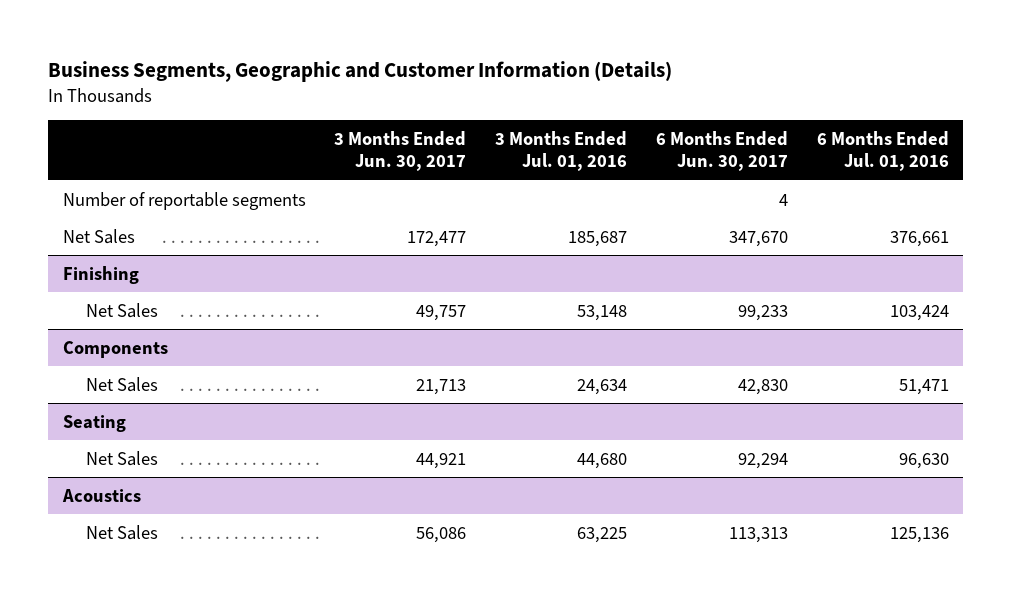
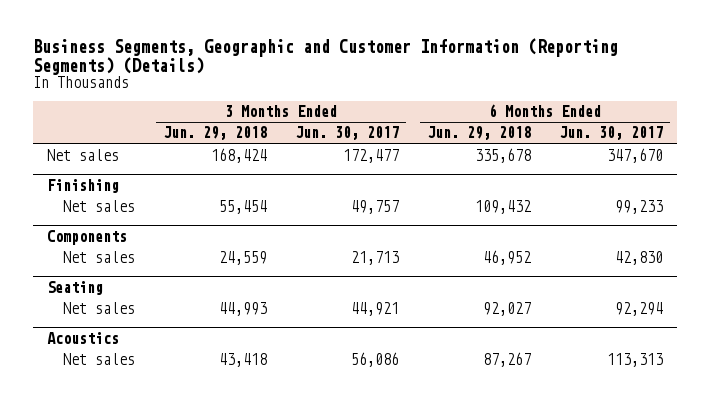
- Business Segments, Geographic and Customer Information (Details)
+ Business Segments, Geographic and Customer Information (Reporting Segments) (Details)
- | 3 Months Ended Jun. 30, 2017 | 3 Months Ended Jul. 01, 2016 | 6 Months Ended Jun. 30, 2017 | 6 Months Ended Jul. 01, 2016
+ | 3 Months Ended Jun. 29, 2018 | 3 Months Ended Jun. 30, 2017 | 6 Months Ended Jun. 29, 2018 | 6 Months Ended Jun. 30, 2017
- Number of reportable segments | | | 4 |
- Net Sales | 172,477 | 185,687 | 347,670 | 376,661
+ Net sales | 168,424 | 172,477 | 335,678 | 347,670
@ Finishing
- Net Sales | 49,757 | 53,148 | 99,233 | 103,424
+ Net sales | 55,454 | 49,757 | 109,432 | 99,233
@ Components
- Net Sales | 21,713 | 24,634 | 42,830 | 51,471
+ Net sales | 24,559 | 21,713 | 46,952 | 42,830
@ Seating
- Net Sales | 44,921 | 44,680 | 92,294 | 96,630
+ Net sales | 44,993 | 44,921 | 92,027 | 92,294
@ Acoustics
- Net Sales | 56,086 | 63,225 | 113,313 | 125,136
+ Net sales | 43,418 | 56,086 | 87,267 | 113,313

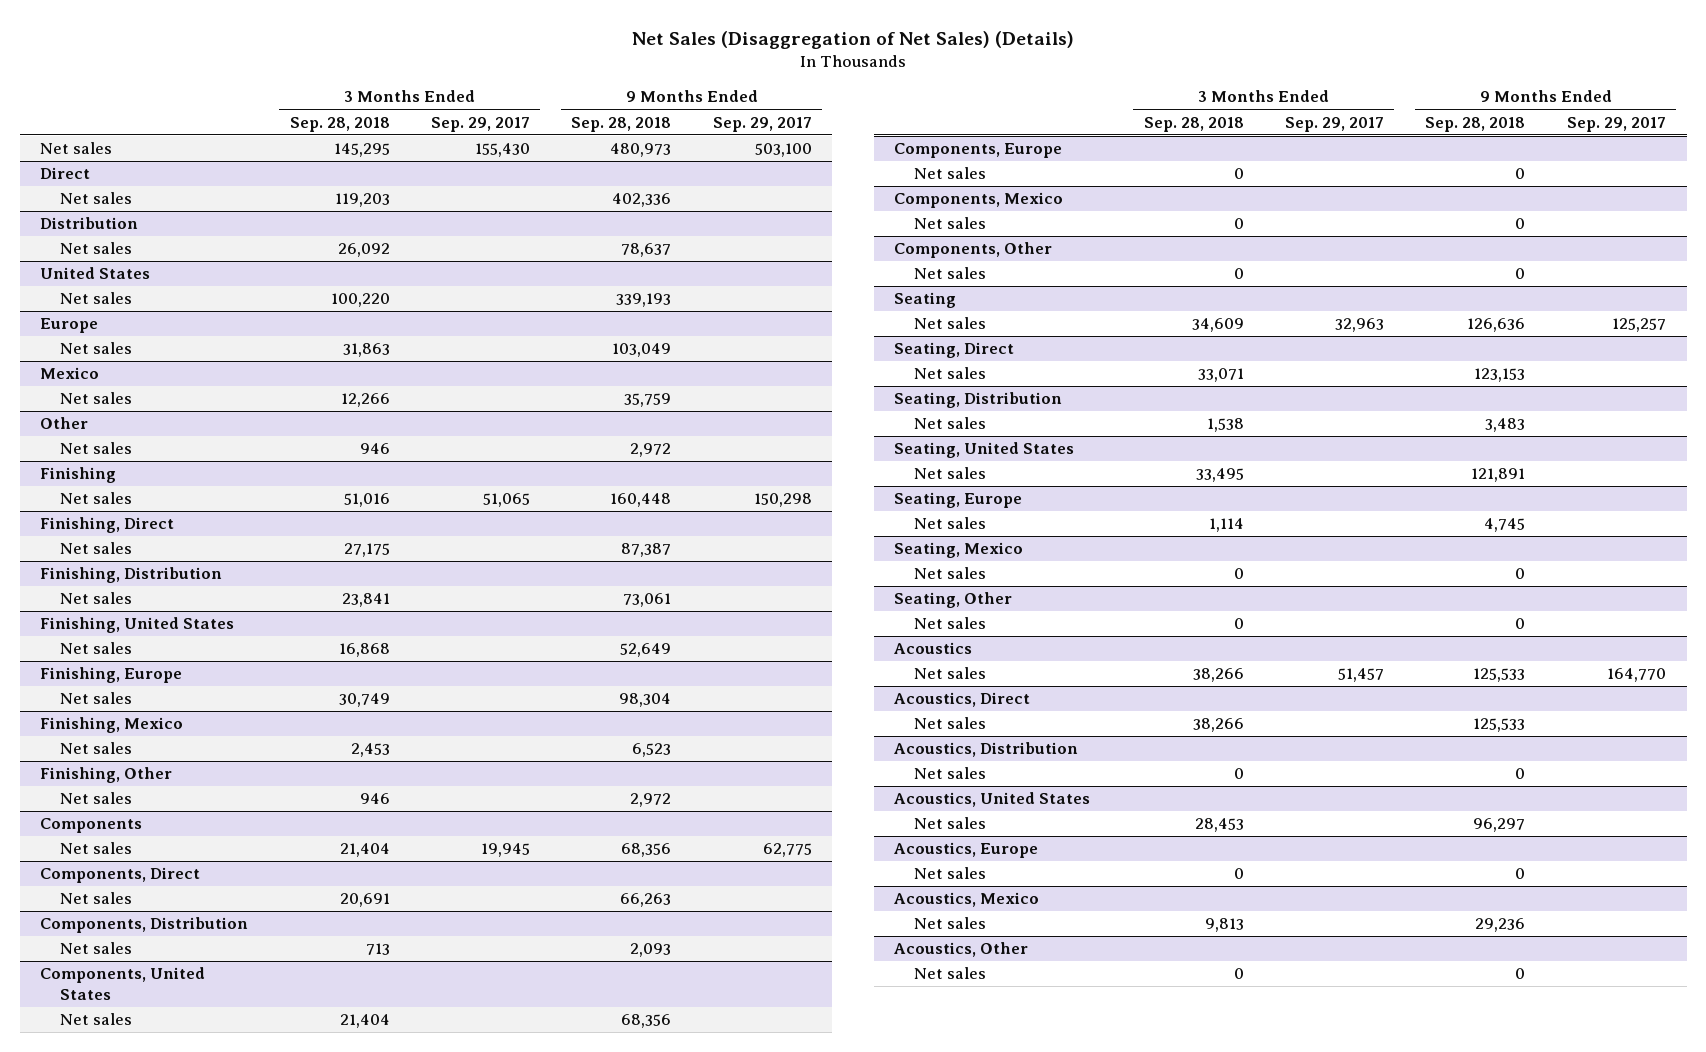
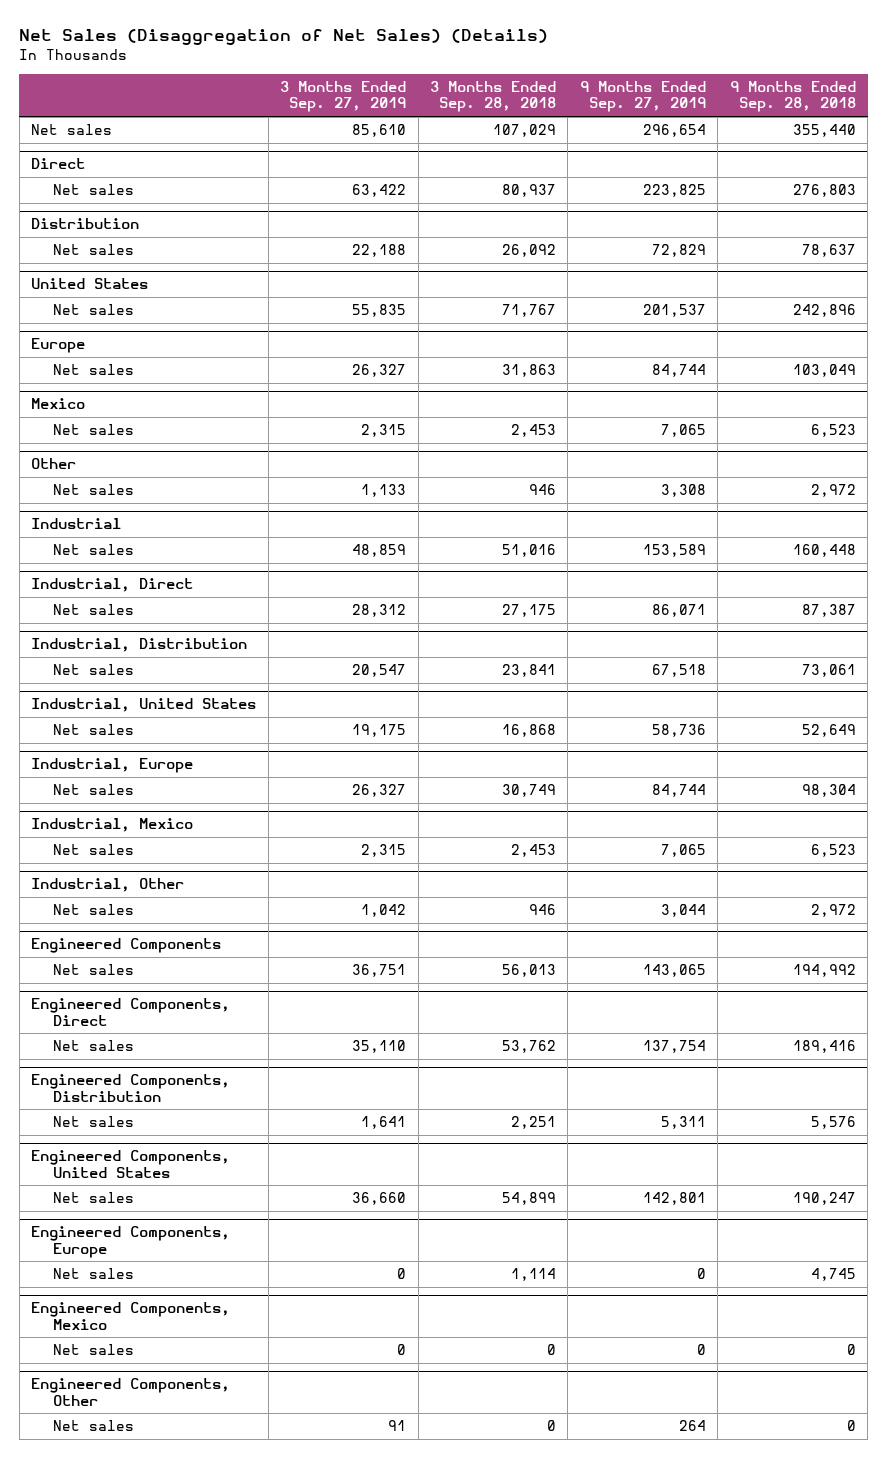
- | 3 Months Ended Sep. 28, 2018 | 3 Months Ended Sep. 29, 2017 | 9 Months Ended Sep. 28, 2018 | 9 Months Ended Sep. 29, 2017
+ | 3 Months Ended Sep. 27, 2019 | 3 Months Ended Sep. 28, 2018 | 9 Months Ended Sep. 27, 2019 | 9 Months Ended Sep. 28, 2018
- Net sales | 145,295 | 155,430 | 480,973 | 503,100
+ Net sales | 85,610 | 107,029 | 296,654 | 355,440
@ Direct
- Net sales | 119,203 | | 402,336 |
+ Net sales | 63,422 | 80,937 | 223,825 | 276,803
@ United States
- Net sales | 100,220 | | 339,193 |
+ Net sales | 55,835 | 71,767 | 201,537 | 242,896
@ Mexico
- Net sales | 12,266 | | 35,759 |
+ Net sales | 2,315 | 2,453 | 7,065 | 6,523
- Finishing
+ Industrial
- Finishing, Direct
+ Industrial, Direct
- Finishing, Distribution
+ Industrial, Distribution
- Finishing, United States
+ Industrial, United States
- Finishing, Europe
+ Industrial, Europe
- Finishing, Mexico
+ Industrial, Mexico
- Finishing, Other
+ Industrial, Other
- Components
- Net sales | 21,404 | 19,945 | 68,356 | 62,775
- Components, Direct
- Net sales | 20,691 | | 66,263 |
- Components, Distribution
- Net sales | 713 | | 2,093 |
- Components, United States
- Net sales | 21,404 | | 68,356 |
- Components, Europe
- Net sales | 0 | | 0 |
- Components, Mexico
- Net sales | 0 | | 0 |
- Components, Other
- Net sales | 0 | | 0 |
- Seating
- Net sales | 34,609 | 32,963 | 126,636 | 125,257
- Seating, Direct
- Net sales | 33,071 | | 123,153 |
- Seating, Distribution
- Net sales | 1,538 | | 3,483 |
- Seating, United States
- Net sales | 33,495 | | 121,891 |
- Seating, Europe
+ Engineered Components
+ Net sales | 36,751 | 56,013 | 143,065 | 194,992
+ Engineered Components, Direct
+ Net sales | 35,110 | 53,762 | 137,754 | 189,416
+ Engineered Components, Distribution
+ Net sales | 1,641 | 2,251 | 5,311 | 5,576
+ Engineered Components, United States
+ Net sales | 36,660 | 54,899 | 142,801 | 190,247
+ Engineered Components, Europe
- Seating, Mexico
- Net sales | 0 | | 0 |
- Seating, Other
- Net sales | 0 | | 0 |
- Acoustics
- Net sales | 38,266 | 51,457 | 125,533 | 164,770
- Acoustics, Direct
- Net sales | 38,266 | | 125,533 |
- Acoustics, Distribution
- Net sales | 0 | | 0 |
- Acoustics, United States
- Net sales | 28,453 | | 96,297 |
- Acoustics, Europe
+ Engineered Components, Mexico
- Acoustics, Mexico
- Net sales | 9,813 | | 29,236 |
- Acoustics, Other
+ Engineered Components, Other

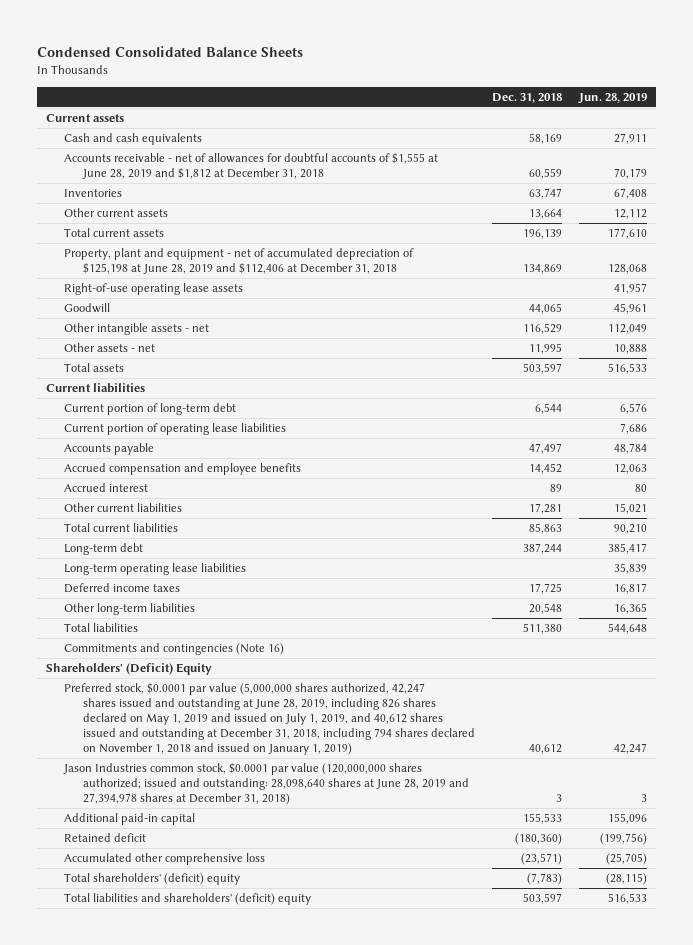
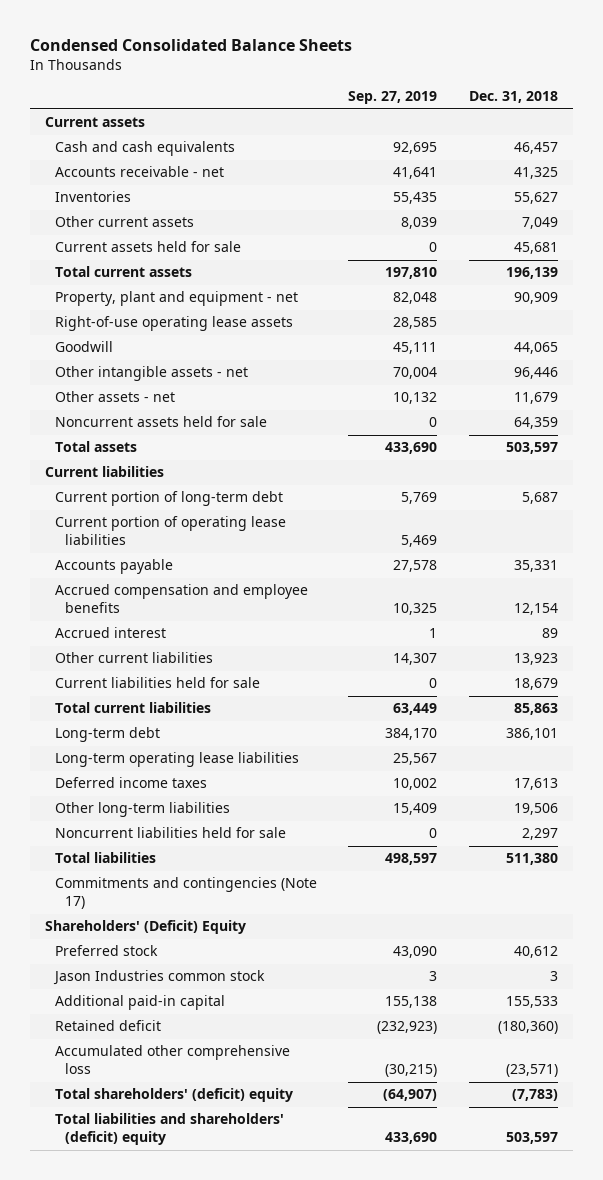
- | Dec. 31, 2018 | Jun. 28, 2019
+ | Sep. 27, 2019 | Dec. 31, 2018
- Cash and cash equivalents | 58,169 | 27,911
- Accounts receivable - net of allowances for doubtful accounts of $1,555 at June 28, 2019 and $1,812 at December 31, 2018 | 60,559 | 70,179
- Inventories | 63,747 | 67,408
- Other current assets | 13,664 | 12,112
+ Cash and cash equivalents | 92,695 | 46,457
+ Accounts receivable - net | 41,641 | 41,325
+ Inventories | 55,435 | 55,627
+ Other current assets | 8,039 | 7,049
+ Current assets held for sale | 0 | 45,681
- Property, plant and equipment - net of accumulated depreciation of $125,198 at June 28, 2019 and $112,406 at December 31, 2018 | 134,869 | 128,068
+ Property, plant and equipment - net | 82,048 | 90,909
- Other intangible assets - net | 116,529 | 112,049
- Other assets - net | 11,995 | 10,888
+ Other intangible assets - net | 70,004 | 96,446
+ Other assets - net | 10,132 | 11,679
+ Noncurrent assets held for sale | 0 | 64,359
- Current portion of long-term debt | 6,544 | 6,576
+ Current portion of long-term debt | 5,769 | 5,687
- Accounts payable | 47,497 | 48,784
- Accrued compensation and employee benefits | 14,452 | 12,063
+ Accounts payable | 27,578 | 35,331
+ Accrued compensation and employee benefits | 10,325 | 12,154
- Other current liabilities | 17,281 | 15,021
+ Other current liabilities | 14,307 | 13,923
+ Current liabilities held for sale | 0 | 18,679
- Long-term debt | 387,244 | 385,417
+ Long-term debt | 384,170 | 386,101
- Deferred income taxes | 17,725 | 16,817
- Other long-term liabilities | 20,548 | 16,365
+ Deferred income taxes | 10,002 | 17,613
+ Other long-term liabilities | 15,409 | 19,506
+ Noncurrent liabilities held for sale | 0 | 2,297
- Commitments and contingencies (Note 16)
+ Commitments and contingencies (Note 17)
- Preferred stock, $0.0001 par value (5,000,000 shares authorized, 42,247 shares issued and outstanding at June 28, 2019, including 826 shares declared on May 1, 2019 and issued on July 1, 2019, and 40,612 shares issued and outstanding at December 31, 2018, including 794 shares declared on November 1, 2018 and issued on January 1, 2019) | 40,612 | 42,247
- Jason Industries common stock, $0.0001 par value (120,000,000 shares authorized; issued and outstanding: 28,098,640 shares at June 28, 2019 and 27,394,978 shares at December 31, 2018) | 3 | 3
+ Preferred stock | 43,090 | 40,612
+ Jason Industries common stock | 3 | 3

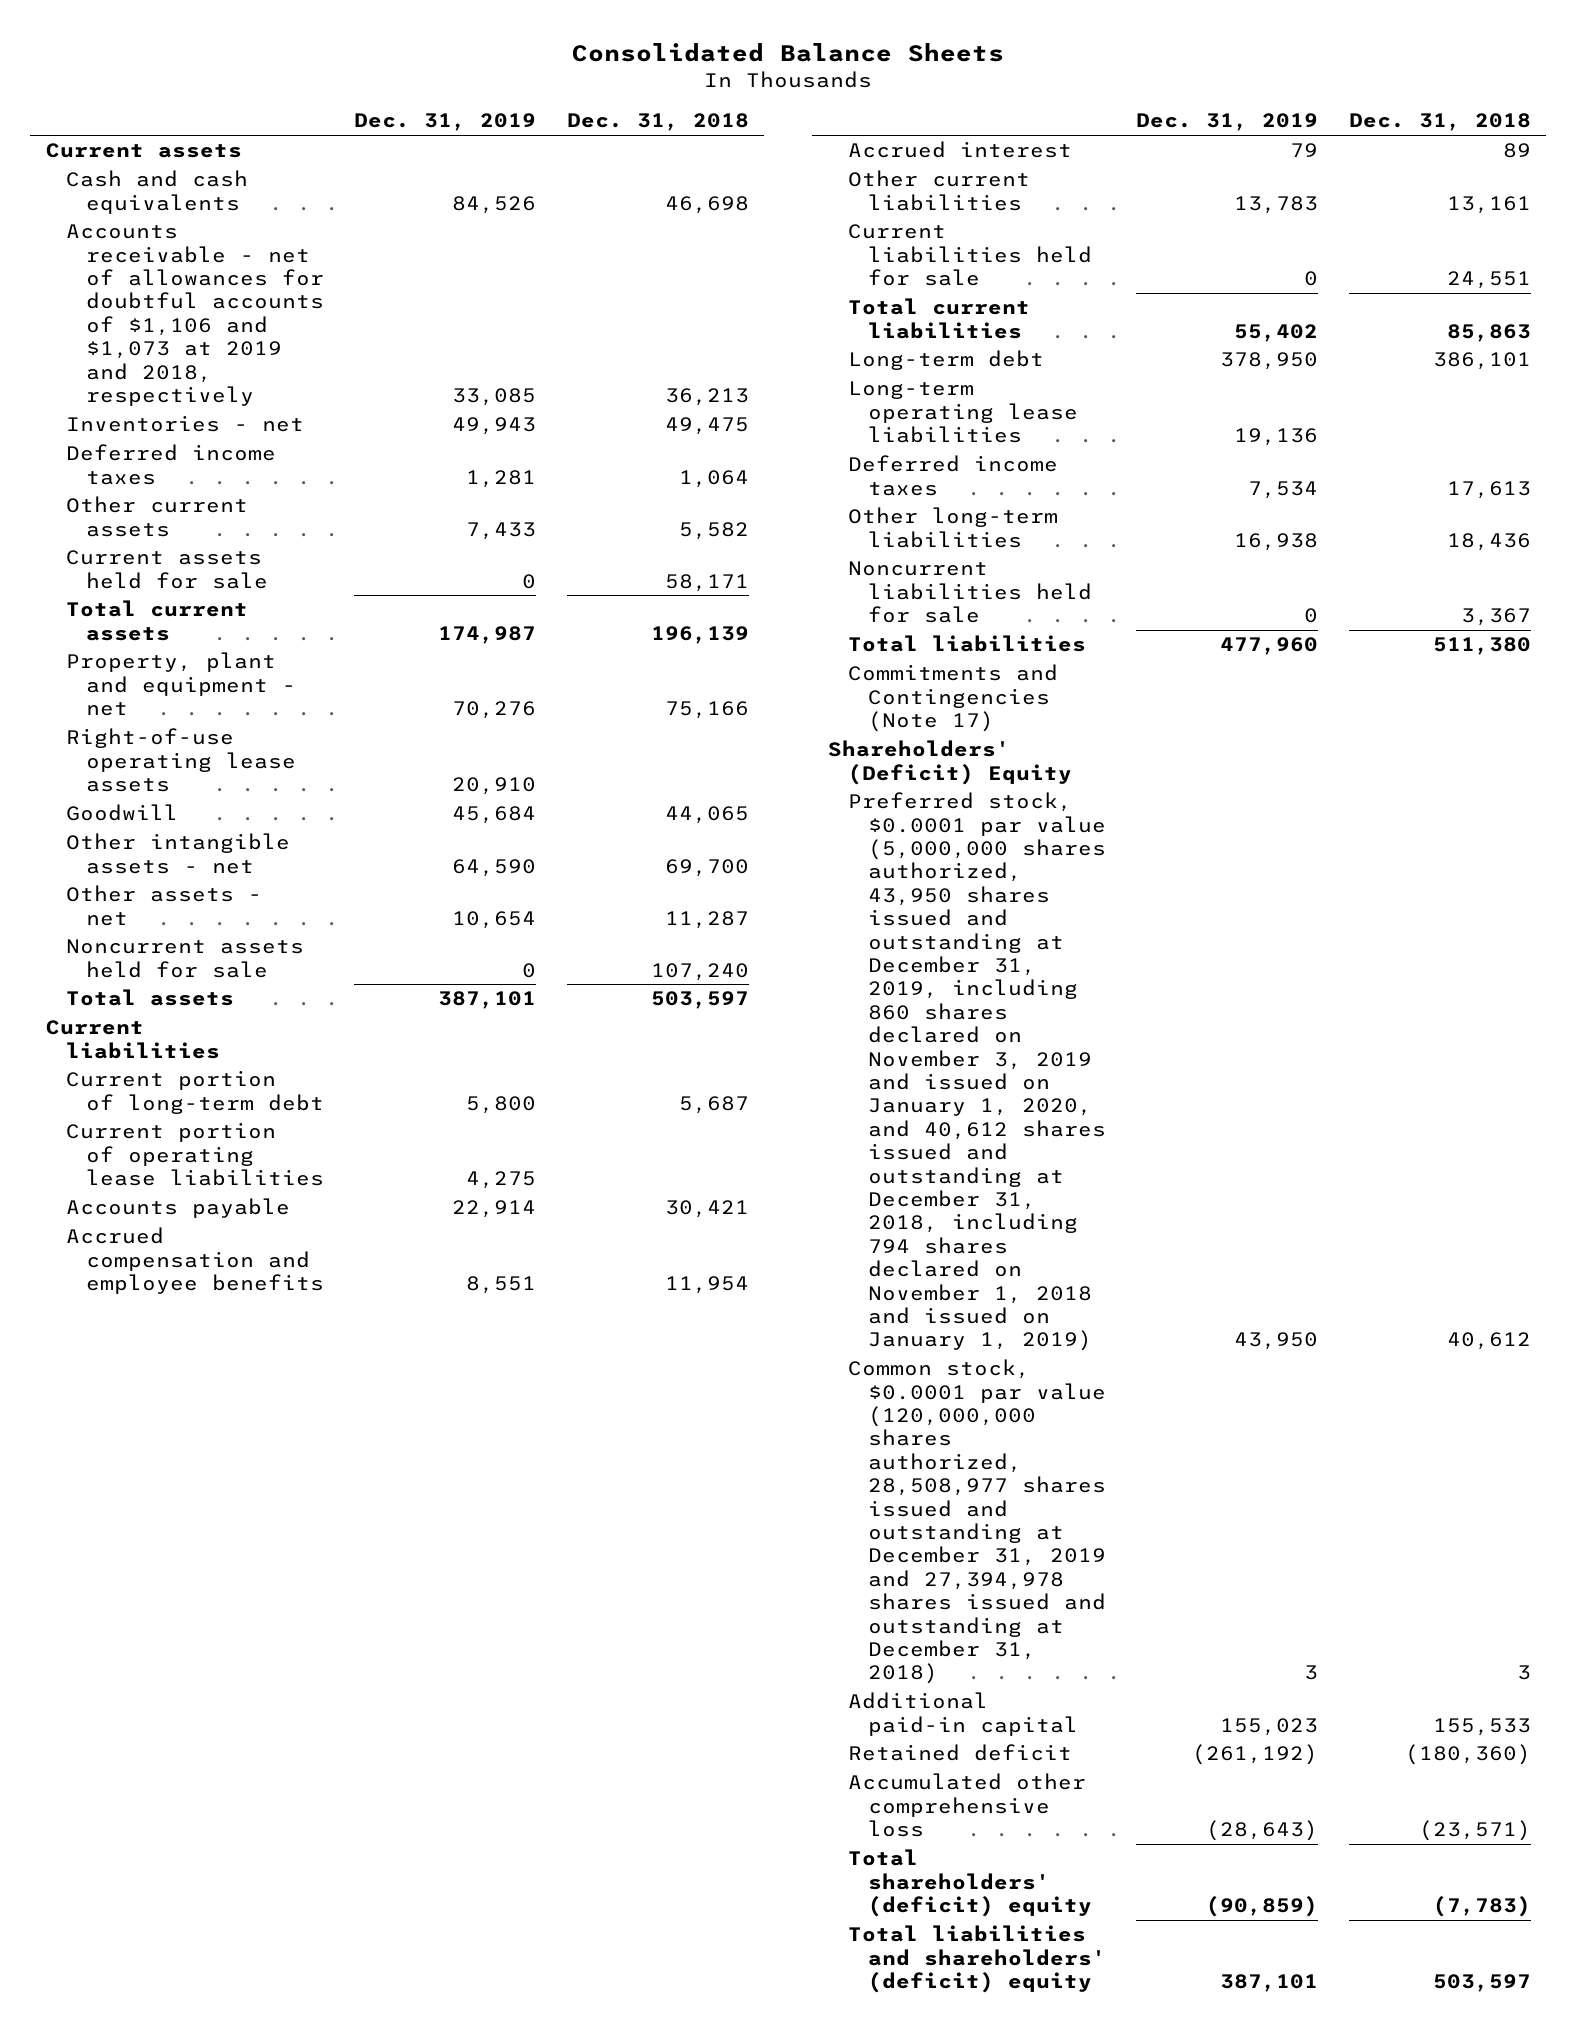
- Condensed Consolidated Balance Sheets
+ Consolidated Balance Sheets
- | Sep. 27, 2019 | Dec. 31, 2018
+ | Dec. 31, 2019 | Dec. 31, 2018
- Cash and cash equivalents | 92,695 | 46,457
- Accounts receivable - net | 41,641 | 41,325
- Inventories | 55,435 | 55,627
- Other current assets | 8,039 | 7,049
- Current assets held for sale | 0 | 45,681
+ Cash and cash equivalents | 84,526 | 46,698
+ Accounts receivable - net of allowances for doubtful accounts of $1,106 and $1,073 at 2019 and 2018, respectively | 33,085 | 36,213
+ Inventories - net | 49,943 | 49,475
+ Deferred income taxes | 1,281 | 1,064
+ Other current assets | 7,433 | 5,582
+ Current assets held for sale | 0 | 58,171
- Property, plant and equipment - net | 82,048 | 90,909
+ Property, plant and equipment - net | 70,276 | 75,166
- Other intangible assets - net | 70,004 | 96,446
- Other assets - net | 10,132 | 11,679
- Noncurrent assets held for sale | 0 | 64,359
+ Other intangible assets - net | 64,590 | 69,700
+ Other assets - net | 10,654 | 11,287
+ Noncurrent assets held for sale | 0 | 107,240
- Accounts payable | 27,578 | 35,331
- Accrued compensation and employee benefits | 10,325 | 12,154
+ Accounts payable | 22,914 | 30,421
+ Accrued compensation and employee benefits | 8,551 | 11,954
- Other current liabilities | 14,307 | 13,923
- Current liabilities held for sale | 0 | 18,679
+ Other current liabilities | 13,783 | 13,161
+ Current liabilities held for sale | 0 | 24,551
- Other long-term liabilities | 15,409 | 19,506
- Noncurrent liabilities held for sale | 0 | 2,297
+ Other long-term liabilities | 16,938 | 18,436
+ Noncurrent liabilities held for sale | 0 | 3,367
- Commitments and contingencies (Note 17)
+ Commitments and Contingencies (Note 17)
- Preferred stock | 43,090 | 40,612
- Jason Industries common stock | 3 | 3
+ Preferred stock, $0.0001 par value (5,000,000 shares authorized, 43,950 shares issued and outstanding at December 31, 2019, including 860 shares declared on November 3, 2019 and issued on January 1, 2020, and 40,612 shares issued and outstanding at December 31, 2018, including 794 shares declared on November 1, 2018 and issued on January 1, 2019) | 43,950 | 40,612
+ Common stock, $0.0001 par value (120,000,000 shares authorized, 28,508,977 shares issued and outstanding at December 31, 2019 and 27,394,978 shares issued and outstanding at December 31, 2018) | 3 | 3

